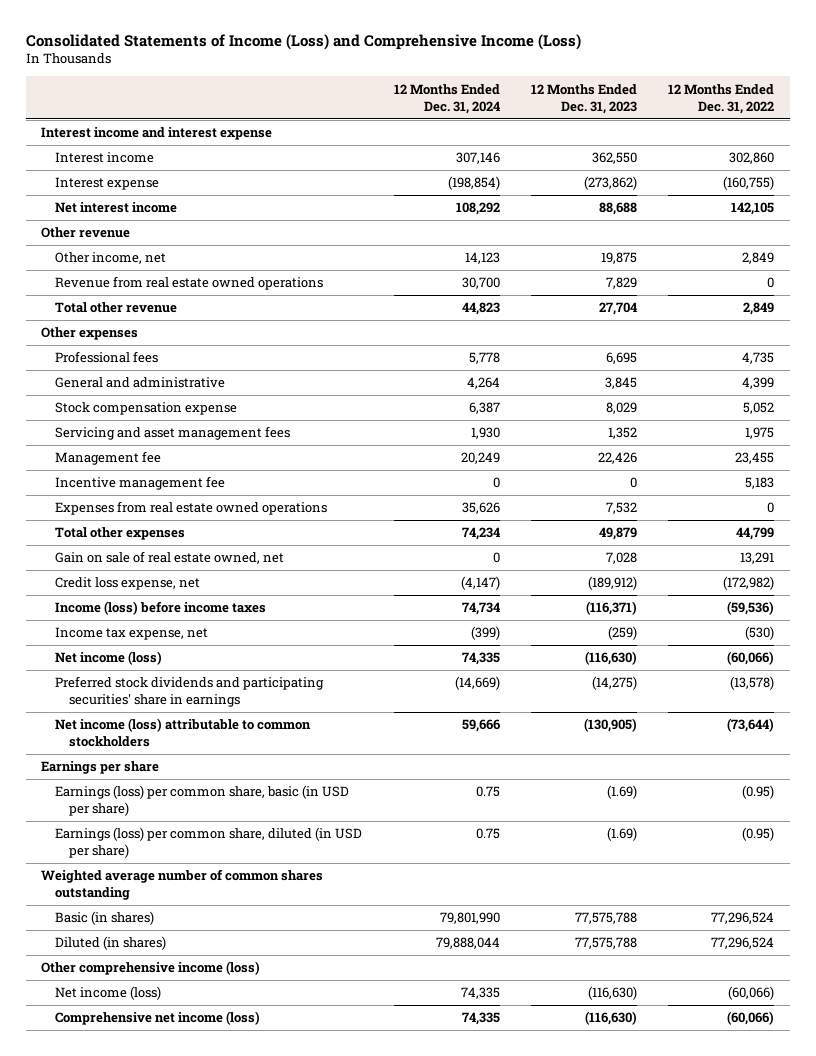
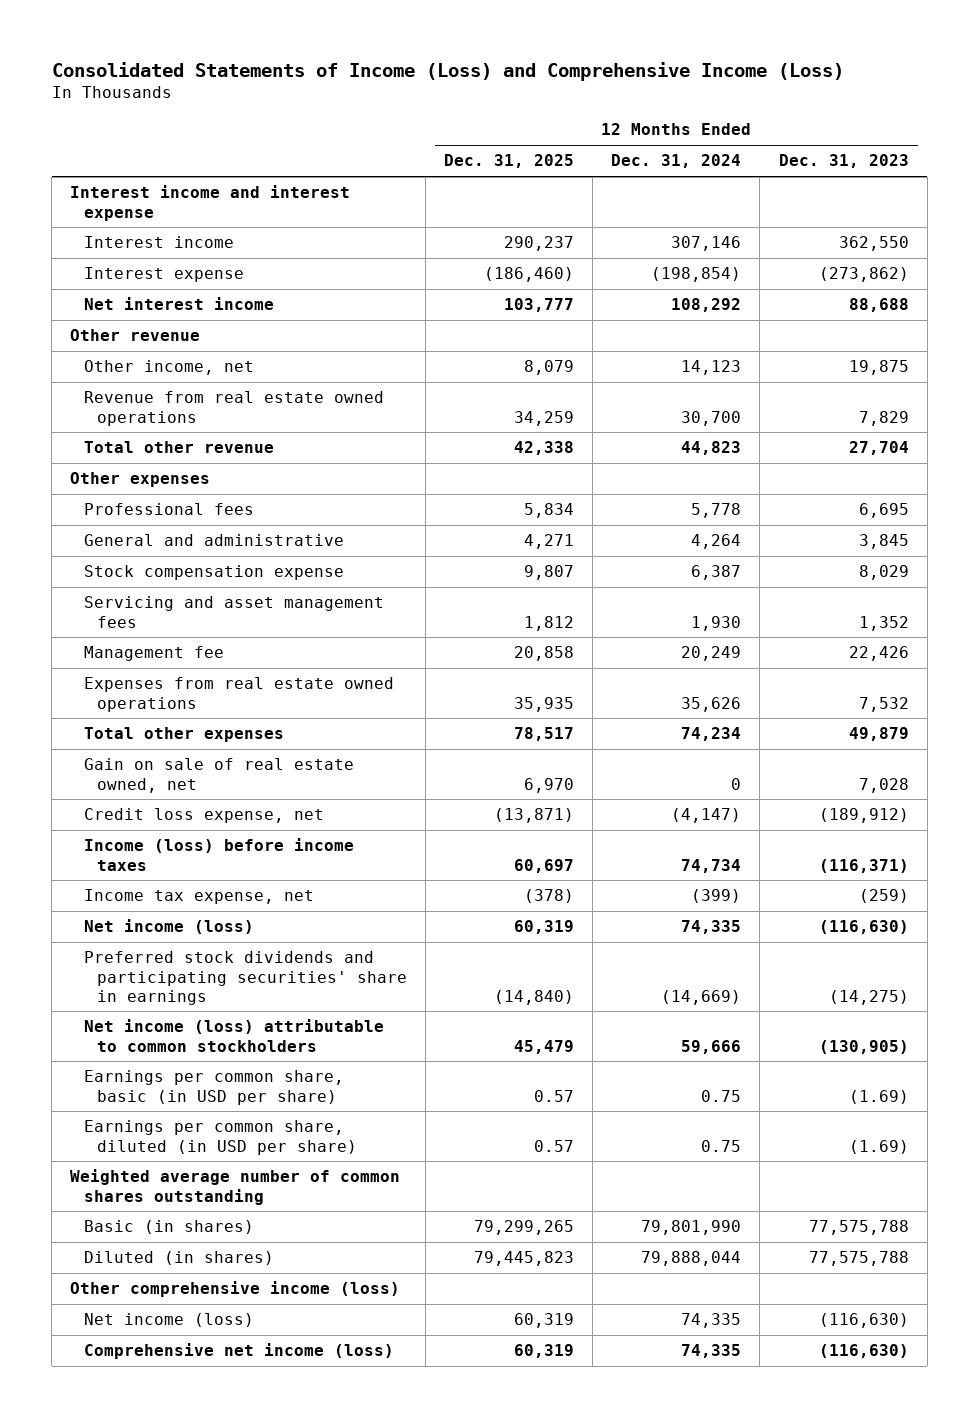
- | 12 Months Ended Dec. 31, 2024 | 12 Months Ended Dec. 31, 2023 | 12 Months Ended Dec. 31, 2022
+ | 12 Months Ended Dec. 31, 2025 | 12 Months Ended Dec. 31, 2024 | 12 Months Ended Dec. 31, 2023
- Incentive management fee | 0 | 0 | 5,183
- Earnings per share
- Earnings (loss) per common share, basic (in USD per share) | 0.75 | (1.69) | (0.95)
- Earnings (loss) per common share, diluted (in USD per share) | 0.75 | (1.69) | (0.95)
+ Earnings per common share, basic (in USD per share) | 0.57 | 0.75 | (1.69)
+ Earnings per common share, diluted (in USD per share) | 0.57 | 0.75 | (1.69)

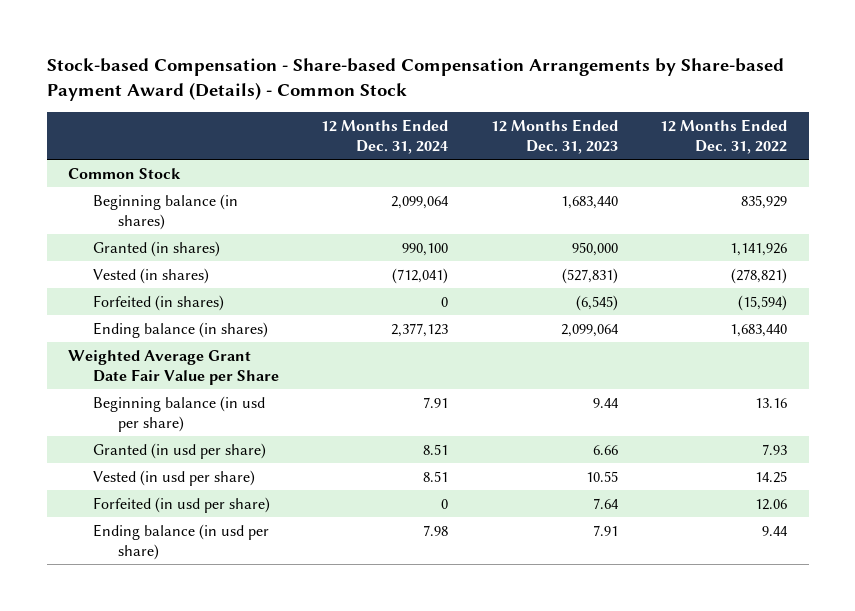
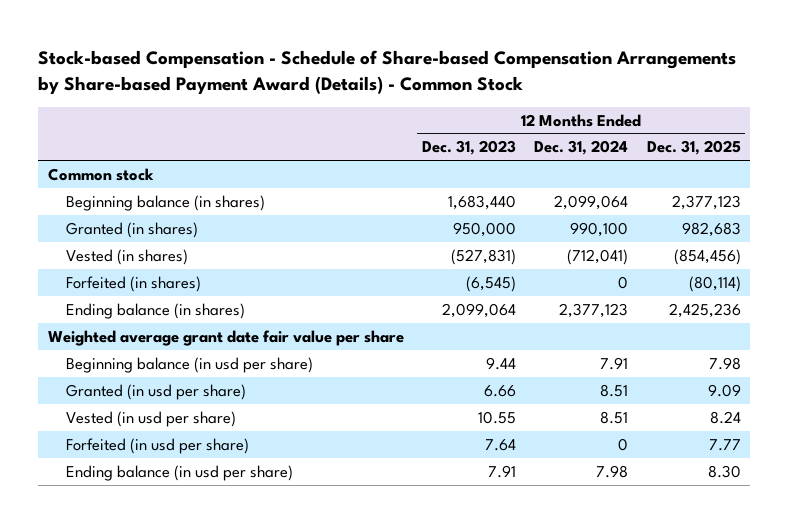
- Stock-based Compensation - Share-based Compensation Arrangements by Share-based Payment Award (Details) - Common Stock
+ Stock-based Compensation - Schedule of Share-based Compensation Arrangements by Share-based Payment Award (Details) - Common Stock
- | 12 Months Ended Dec. 31, 2024 | 12 Months Ended Dec. 31, 2023 | 12 Months Ended Dec. 31, 2022
+ | 12 Months Ended Dec. 31, 2023 | 12 Months Ended Dec. 31, 2024 | 12 Months Ended Dec. 31, 2025
- Common Stock
+ Common stock
- Weighted Average Grant Date Fair Value per Share
+ Weighted average grant date fair value per share

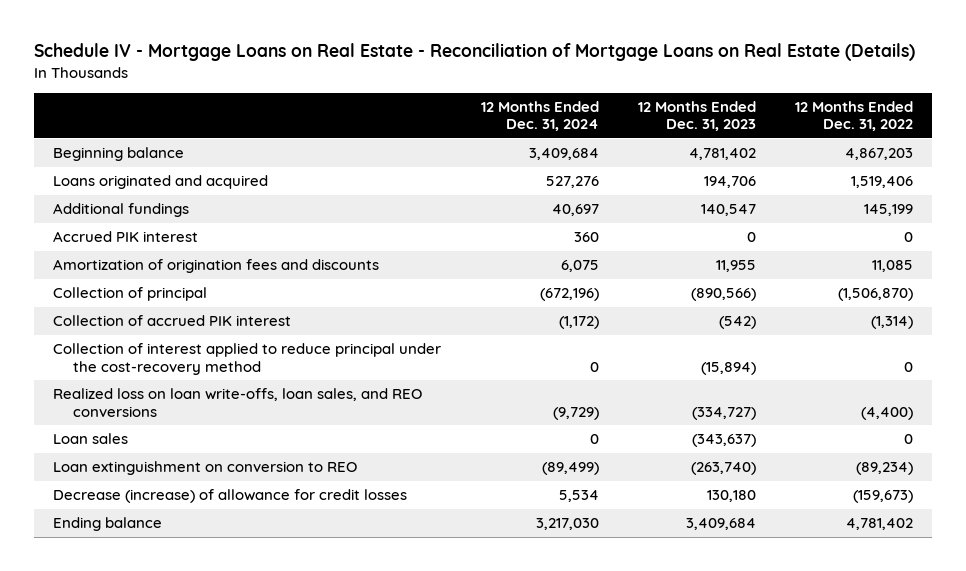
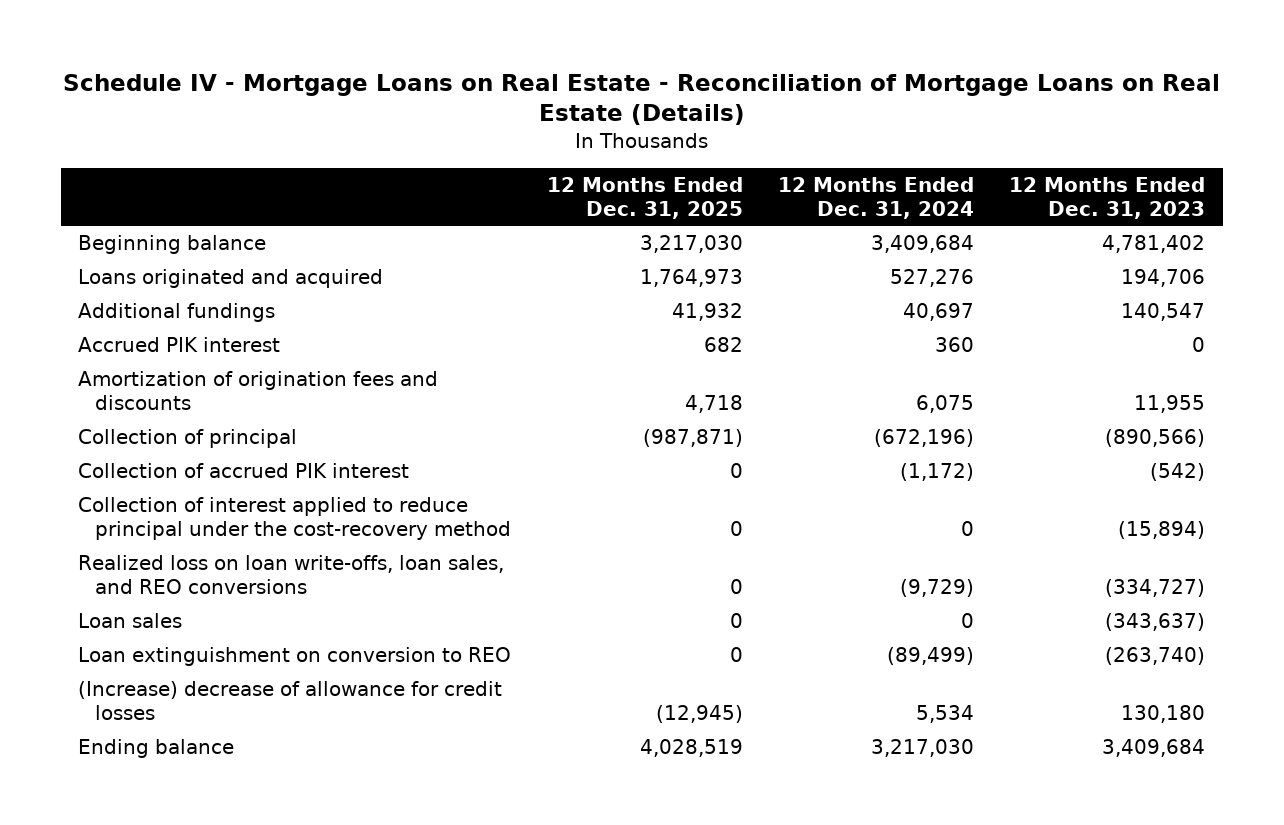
- | 12 Months Ended Dec. 31, 2024 | 12 Months Ended Dec. 31, 2023 | 12 Months Ended Dec. 31, 2022
+ | 12 Months Ended Dec. 31, 2025 | 12 Months Ended Dec. 31, 2024 | 12 Months Ended Dec. 31, 2023
- Decrease (increase) of allowance for credit losses | 5,534 | 130,180 | (159,673)
+ (Increase) decrease of allowance for credit losses | (12,945) | 5,534 | 130,180

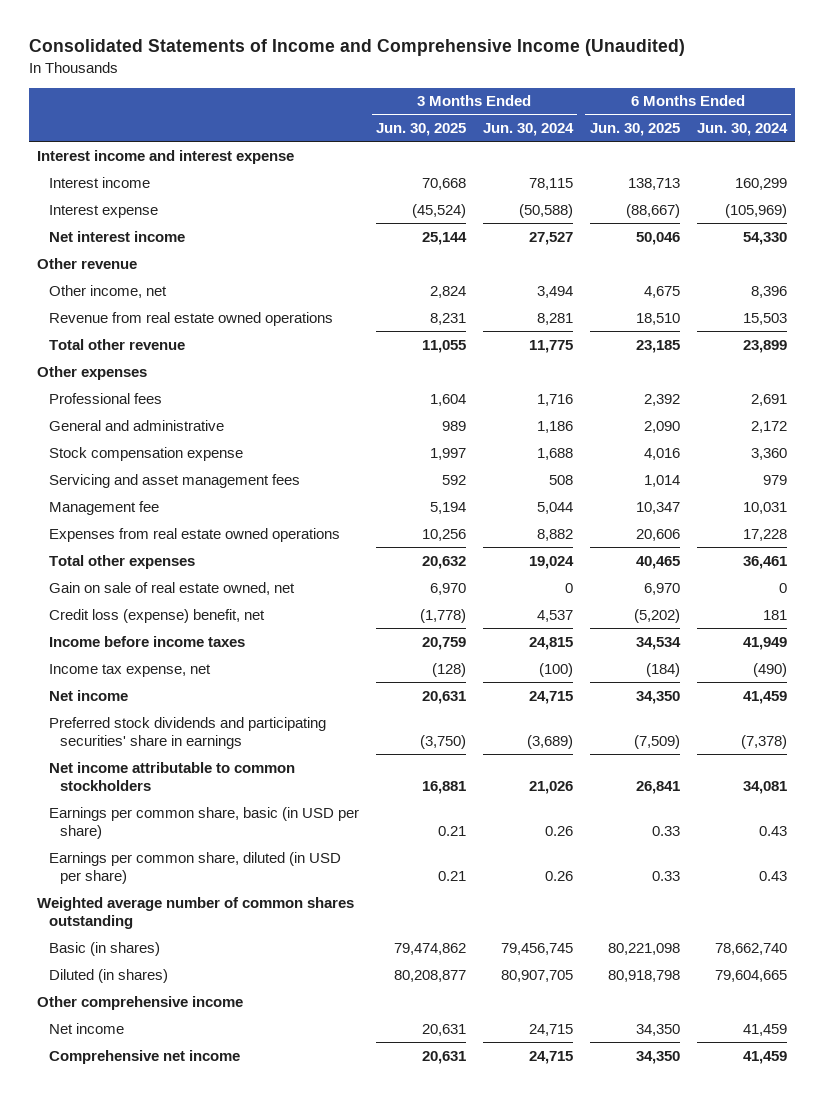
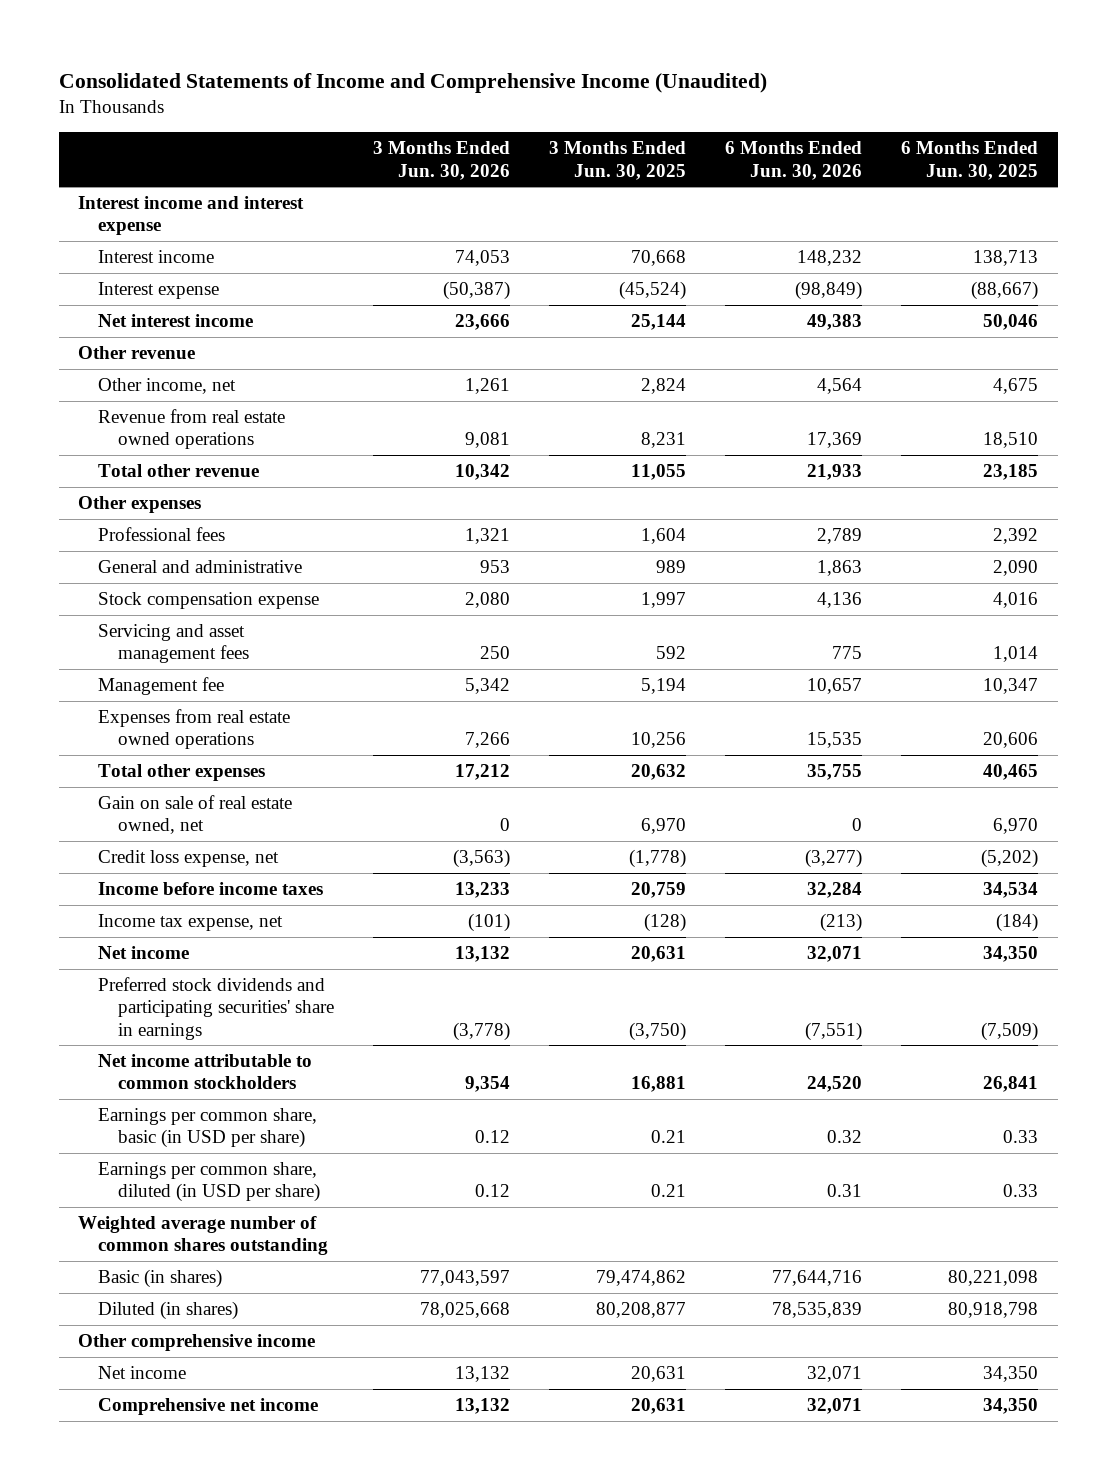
- | 3 Months Ended Jun. 30, 2025 | 3 Months Ended Jun. 30, 2024 | 6 Months Ended Jun. 30, 2025 | 6 Months Ended Jun. 30, 2024
+ | 3 Months Ended Jun. 30, 2026 | 3 Months Ended Jun. 30, 2025 | 6 Months Ended Jun. 30, 2026 | 6 Months Ended Jun. 30, 2025
- Credit loss (expense) benefit, net | (1,778) | 4,537 | (5,202) | 181
+ Credit loss expense, net | (3,563) | (1,778) | (3,277) | (5,202)

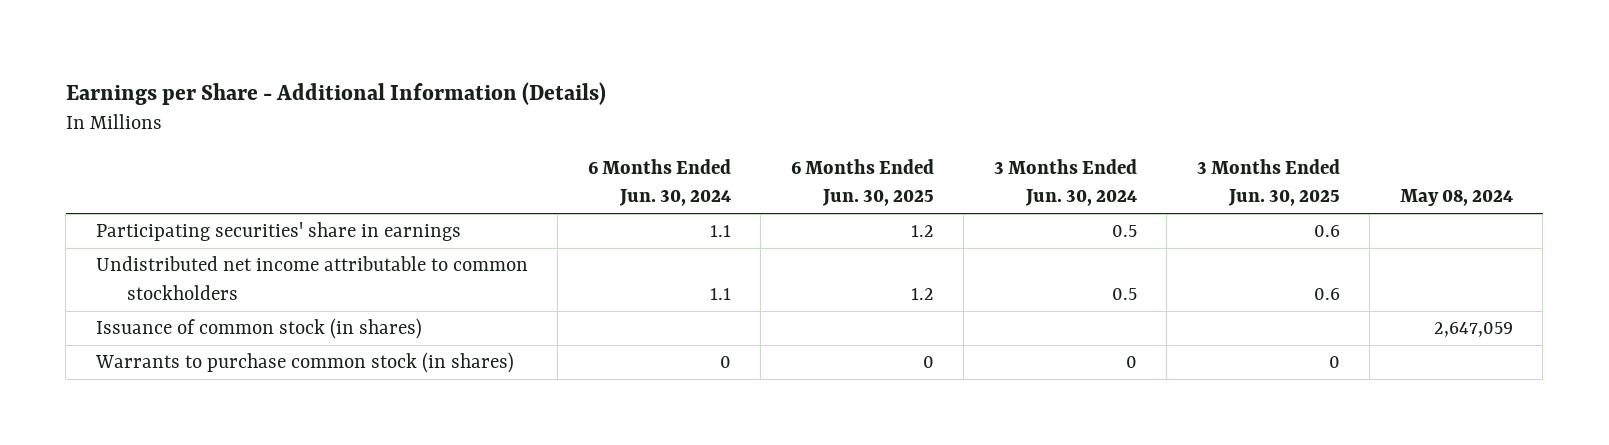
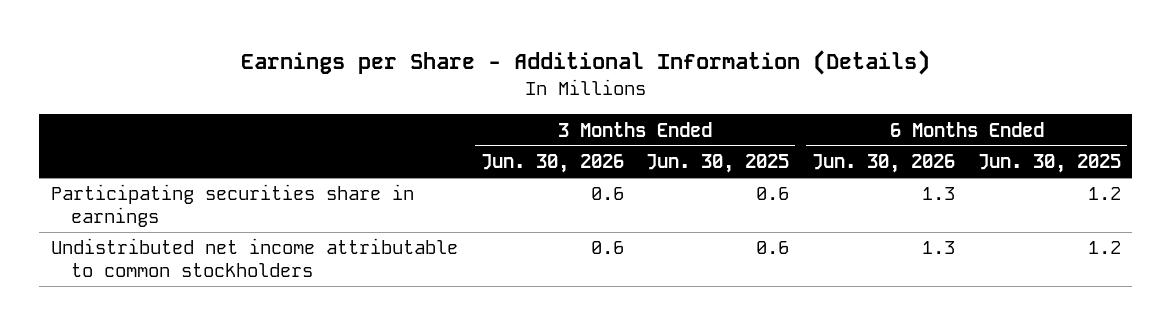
- | 6 Months Ended Jun. 30, 2024 | 6 Months Ended Jun. 30, 2025 | 3 Months Ended Jun. 30, 2024 | 3 Months Ended Jun. 30, 2025 | May 08, 2024
+ | 3 Months Ended Jun. 30, 2026 | 3 Months Ended Jun. 30, 2025 | 6 Months Ended Jun. 30, 2026 | 6 Months Ended Jun. 30, 2025
- Participating securities' share in earnings | 1.1 | 1.2 | 0.5 | 0.6 |
+ Participating securities share in earnings | 0.6 | 0.6 | 1.3 | 1.2
- Issuance of common stock (in shares) | | | | | 2,647,059
- Warrants to purchase common stock (in shares) | 0 | 0 | 0 | 0 |

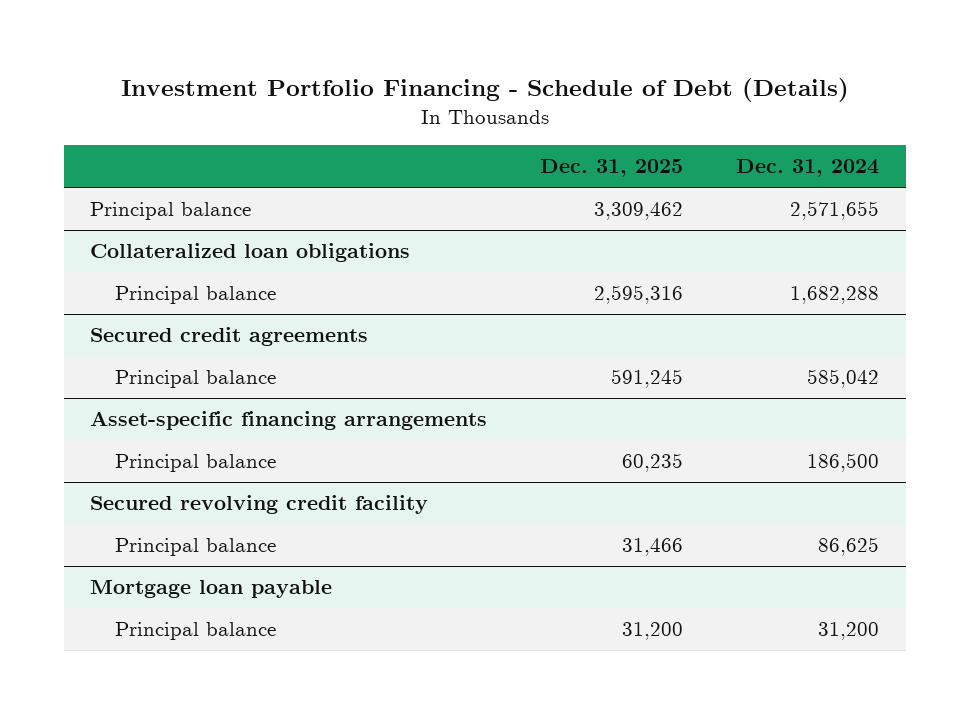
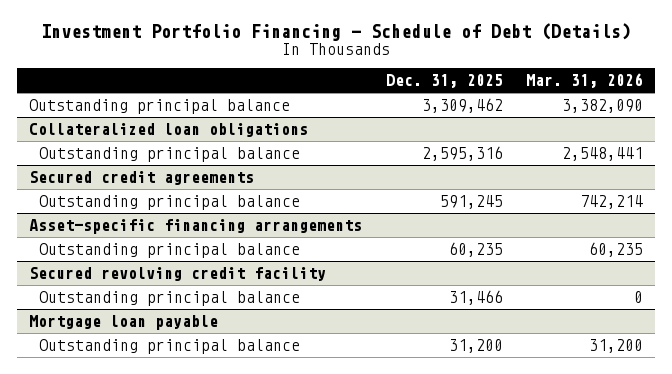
- | Dec. 31, 2025 | Dec. 31, 2024
+ | Dec. 31, 2025 | Mar. 31, 2026
- Principal balance | 3,309,462 | 2,571,655
+ Outstanding principal balance | 3,309,462 | 3,382,090
@ Collateralized loan obligations
- Principal balance | 2,595,316 | 1,682,288
+ Outstanding principal balance | 2,595,316 | 2,548,441
@ Secured credit agreements
- Principal balance | 591,245 | 585,042
+ Outstanding principal balance | 591,245 | 742,214
@ Asset-specific financing arrangements
- Principal balance | 60,235 | 186,500
+ Outstanding principal balance | 60,235 | 60,235
@ Secured revolving credit facility
- Principal balance | 31,466 | 86,625
+ Outstanding principal balance | 31,466 | 0
@ Mortgage loan payable
- Principal balance | 31,200 | 31,200
+ Outstanding principal balance | 31,200 | 31,200

